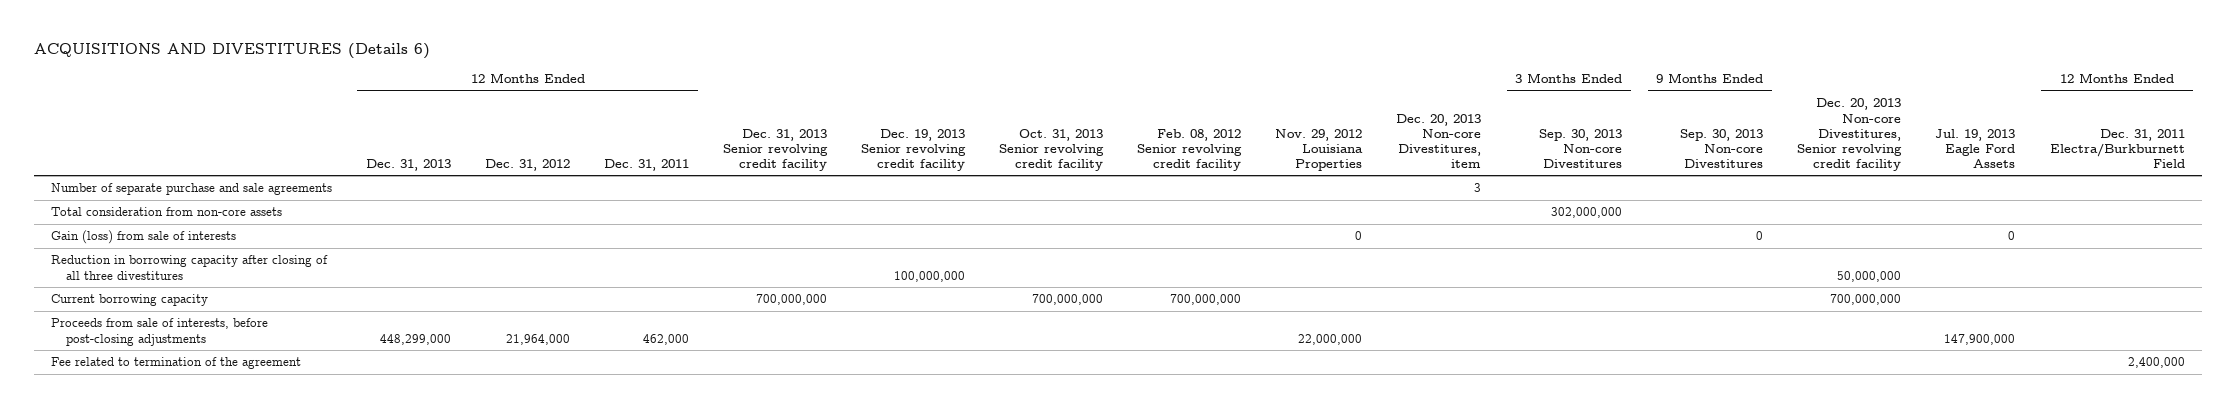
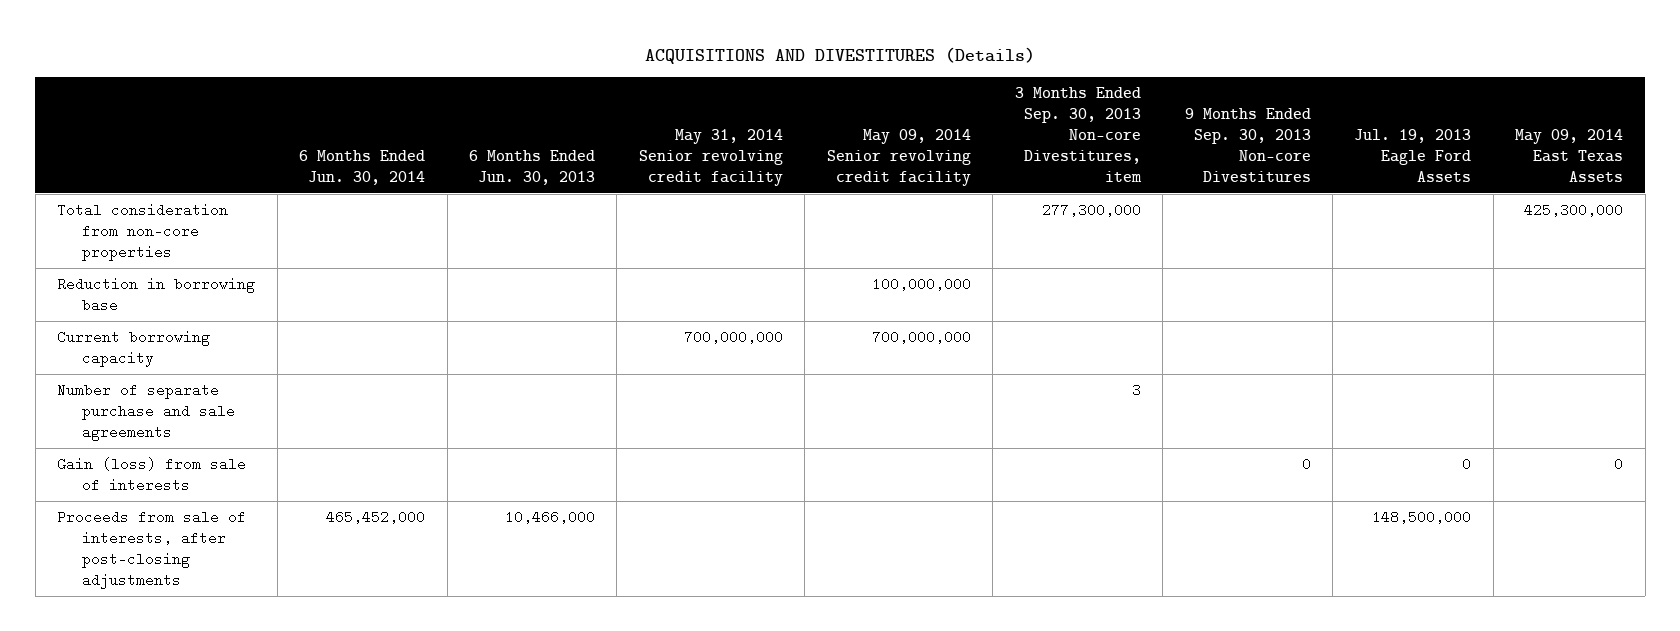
- ACQUISITIONS AND DIVESTITURES (Details 6)
+ ACQUISITIONS AND DIVESTITURES (Details)
- | 12 Months Ended Dec. 31, 2013 | 12 Months Ended Dec. 31, 2012 | 12 Months Ended Dec. 31, 2011 | Dec. 31, 2013 Senior revolving credit facility | Dec. 19, 2013 Senior revolving credit facility | Oct. 31, 2013 Senior revolving credit facility | Feb. 08, 2012 Senior revolving credit facility | Nov. 29, 2012 Louisiana Properties | Dec. 20, 2013 Non-core Divestitures, item | 3 Months Ended Sep. 30, 2013 Non-core Divestitures | 9 Months Ended Sep. 30, 2013 Non-core Divestitures | Dec. 20, 2013 Non-core Divestitures, Senior revolving credit facility | Jul. 19, 2013 Eagle Ford Assets | 12 Months Ended Dec. 31, 2011 Electra/Burkburnett Field
+ | 6 Months Ended Jun. 30, 2014 | 6 Months Ended Jun. 30, 2013 | May 31, 2014 Senior revolving credit facility | May 09, 2014 Senior revolving credit facility | 3 Months Ended Sep. 30, 2013 Non-core Divestitures, item | 9 Months Ended Sep. 30, 2013 Non-core Divestitures | Jul. 19, 2013 Eagle Ford Assets | May 09, 2014 East Texas Assets
+ Total consideration from non-core properties | | | | | 277,300,000 | | | 425,300,000
+ Reduction in borrowing base | | | | 100,000,000 | | | |
moved up: Current borrowing capacity | | | 700,000,000 | 700,000,000 | | | |
- Total consideration from non-core assets | | | | | | | | | | 302,000,000 | | | |
- Reduction in borrowing capacity after closing of all three divestitures | | | | | 100,000,000 | | | | | | | 50,000,000 | |
- Proceeds from sale of interests, before post-closing adjustments | 448,299,000 | 21,964,000 | 462,000 | | | | | 22,000,000 | | | | | 147,900,000 |
- Fee related to termination of the agreement | | | | | | | | | | | | | | 2,400,000
+ Proceeds from sale of interests, after post-closing adjustments | 465,452,000 | 10,466,000 | | | | | 148,500,000 |

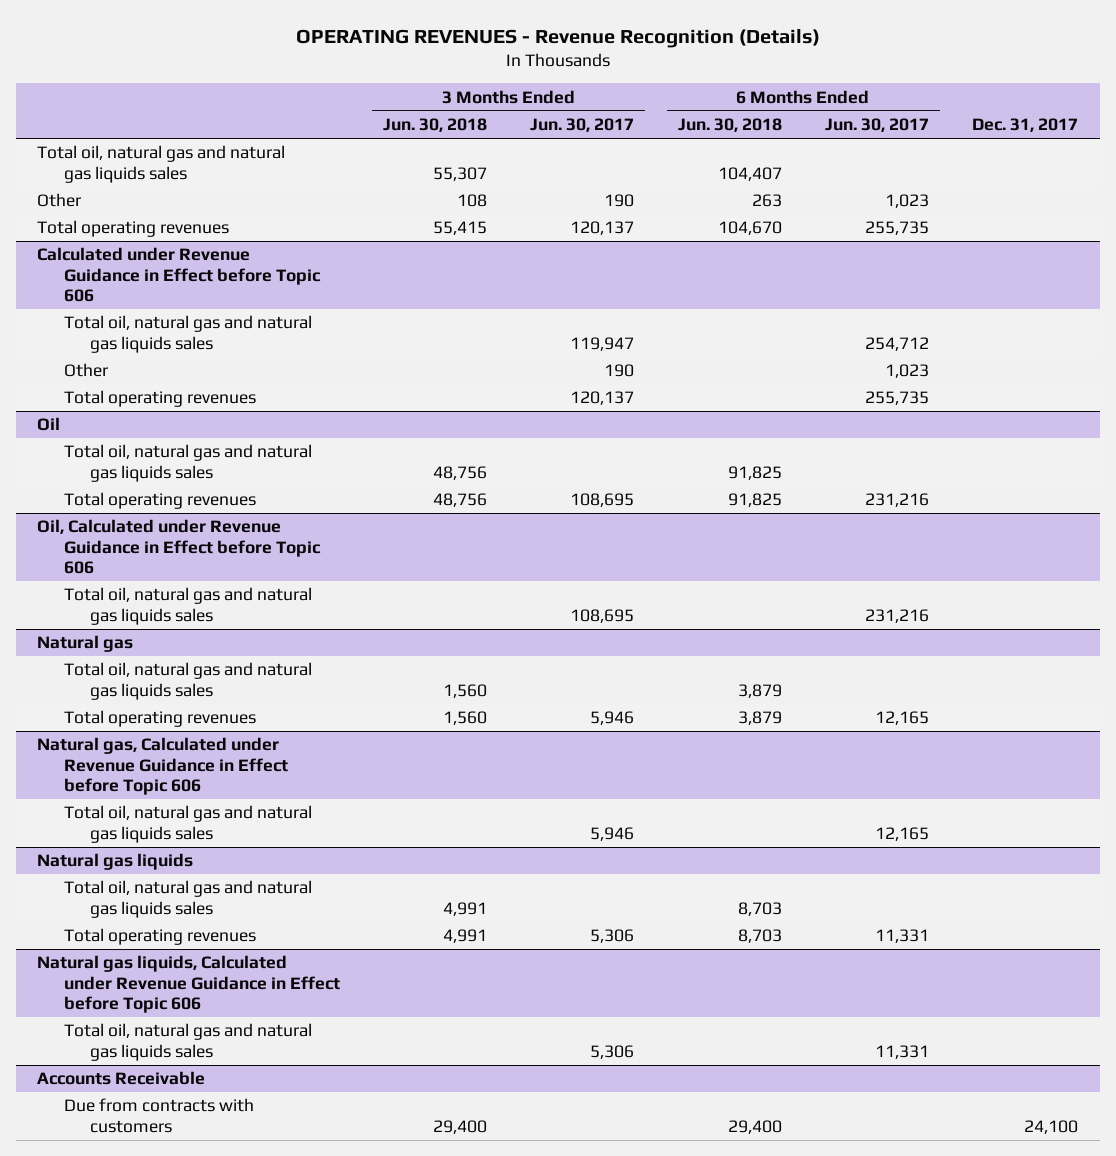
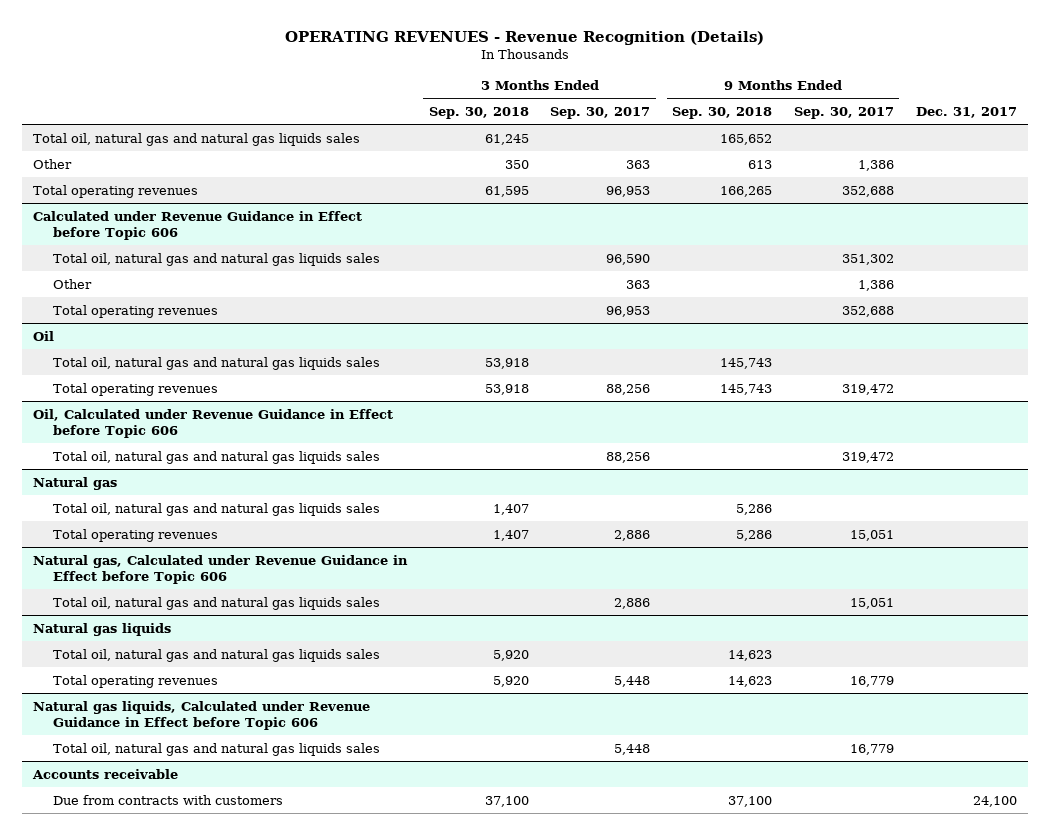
- | 3 Months Ended Jun. 30, 2018 | 3 Months Ended Jun. 30, 2017 | 6 Months Ended Jun. 30, 2018 | 6 Months Ended Jun. 30, 2017 | Dec. 31, 2017
+ | 3 Months Ended Sep. 30, 2018 | 3 Months Ended Sep. 30, 2017 | 9 Months Ended Sep. 30, 2018 | 9 Months Ended Sep. 30, 2017 | Dec. 31, 2017
- Accounts Receivable
+ Accounts receivable

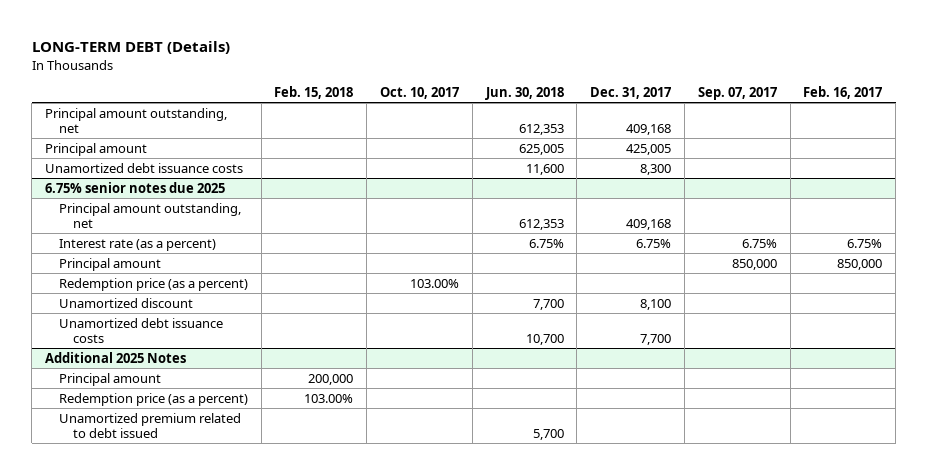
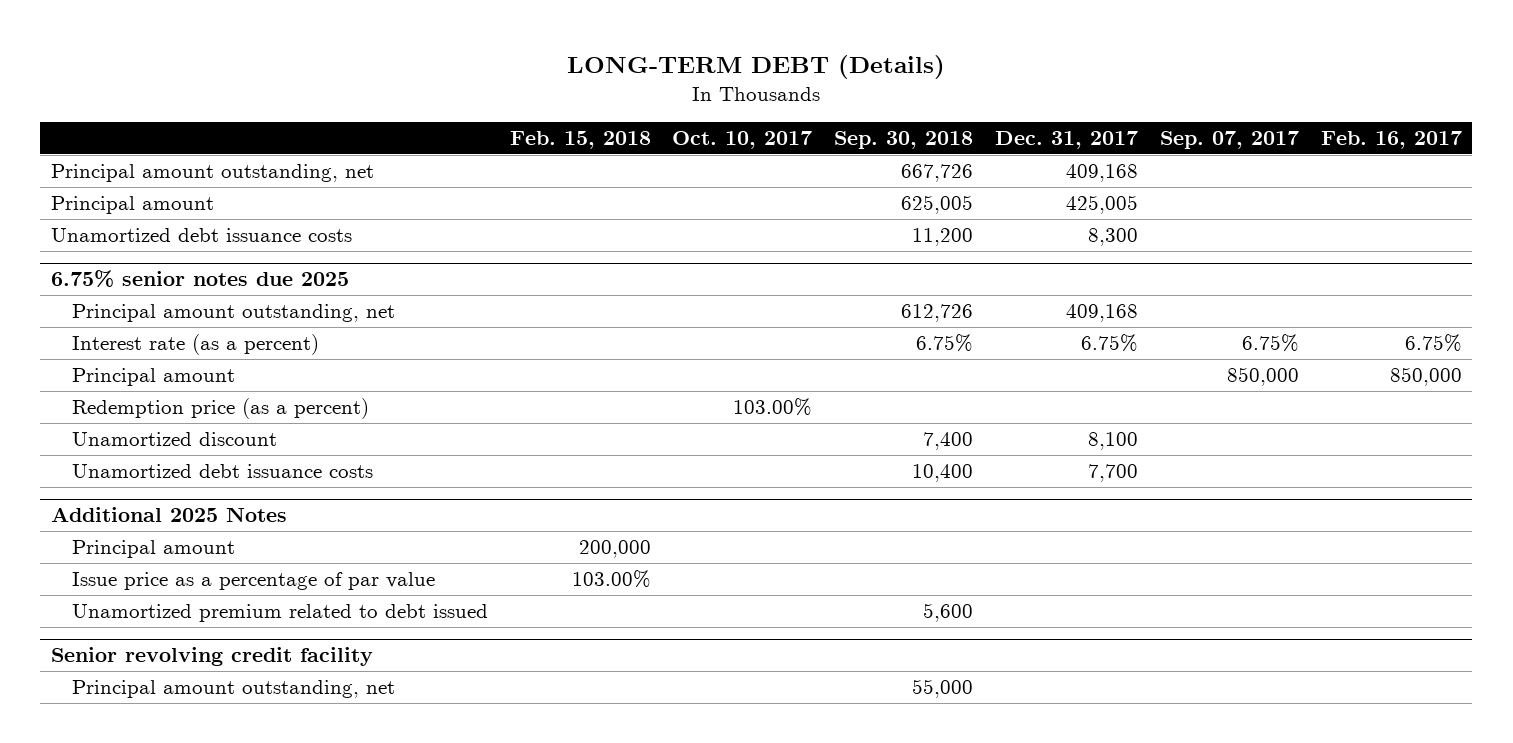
- | Feb. 15, 2018 | Oct. 10, 2017 | Jun. 30, 2018 | Dec. 31, 2017 | Sep. 07, 2017 | Feb. 16, 2017
+ | Feb. 15, 2018 | Oct. 10, 2017 | Sep. 30, 2018 | Dec. 31, 2017 | Sep. 07, 2017 | Feb. 16, 2017
@ Additional 2025 Notes
- Redemption price (as a percent) | 103.00% | | | | |
+ Issue price as a percentage of par value | 103.00% | | | | |
+ Senior revolving credit facility
+ Principal amount outstanding, net | | | 55,000 | | |

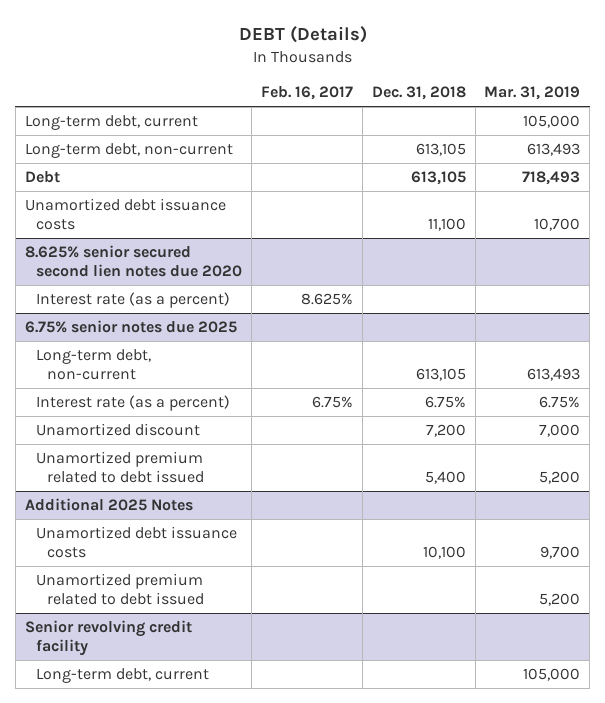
- LONG-TERM DEBT (Details)
+ DEBT (Details)
- | Feb. 15, 2018 | Oct. 10, 2017 | Sep. 30, 2018 | Dec. 31, 2017 | Sep. 07, 2017 | Feb. 16, 2017
+ | Feb. 16, 2017 | Dec. 31, 2018 | Mar. 31, 2019
- Principal amount outstanding, net | | | 667,726 | 409,168 | |
- Principal amount | | | 625,005 | 425,005 | |
+ Long-term debt, current | | | 105,000
+ Long-term debt, non-current | | 613,105 | 613,493
+ Debt | | 613,105 | 718,493
+ 8.625% senior secured second lien notes due 2020
+ Interest rate (as a percent) | 8.625% | |
@ 6.75% senior notes due 2025
- Principal amount outstanding, net | | | 612,726 | 409,168 | |
+ Long-term debt, non-current | | 613,105 | 613,493
- Principal amount | | | | | 850,000 | 850,000
- Redemption price (as a percent) | | 103.00% | | | |
- Unamortized debt issuance costs | | | 10,400 | 7,700 | |
+ Unamortized premium related to debt issued | | 5,400 | 5,200
@ Additional 2025 Notes
- Principal amount | 200,000 | | | | |
- Issue price as a percentage of par value | 103.00% | | | | |
+ Unamortized debt issuance costs | | 10,100 | 9,700
@ Senior revolving credit facility
- Principal amount outstanding, net | | | 55,000 | | |
+ Long-term debt, current | | | 105,000

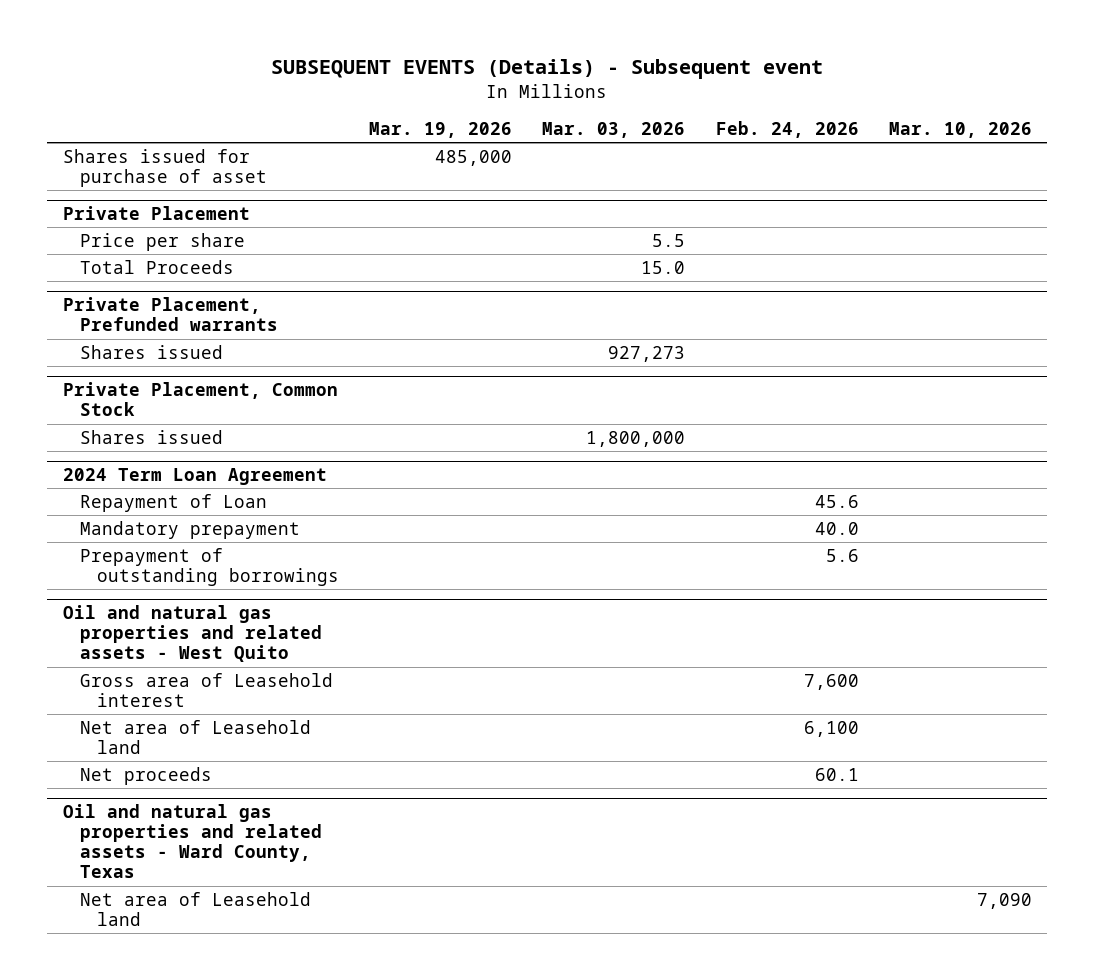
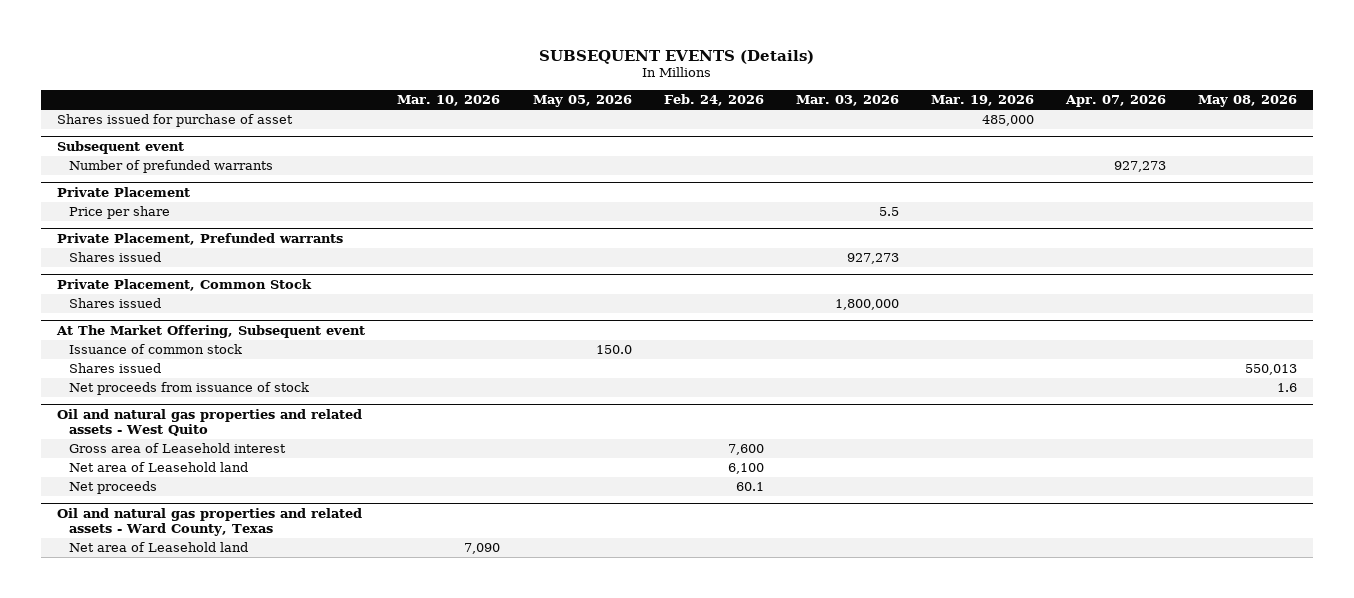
- SUBSEQUENT EVENTS (Details) - Subsequent event
+ SUBSEQUENT EVENTS (Details)
- | Mar. 19, 2026 | Mar. 03, 2026 | Feb. 24, 2026 | Mar. 10, 2026
+ | Mar. 10, 2026 | May 05, 2026 | Feb. 24, 2026 | Mar. 03, 2026 | Mar. 19, 2026 | Apr. 07, 2026 | May 08, 2026
+ Subsequent event
+ Number of prefunded warrants | | | | | | 927,273 |
@ Private Placement
- Total Proceeds | | 15.0 | |
- 2024 Term Loan Agreement
- Repayment of Loan | | | 45.6 |
- Mandatory prepayment | | | 40.0 |
- Prepayment of outstanding borrowings | | | 5.6 |
+ At The Market Offering, Subsequent event
+ Issuance of common stock | | 150.0 | | | | |
+ Shares issued | | | | | | | 550,013
+ Net proceeds from issuance of stock | | | | | | | 1.6

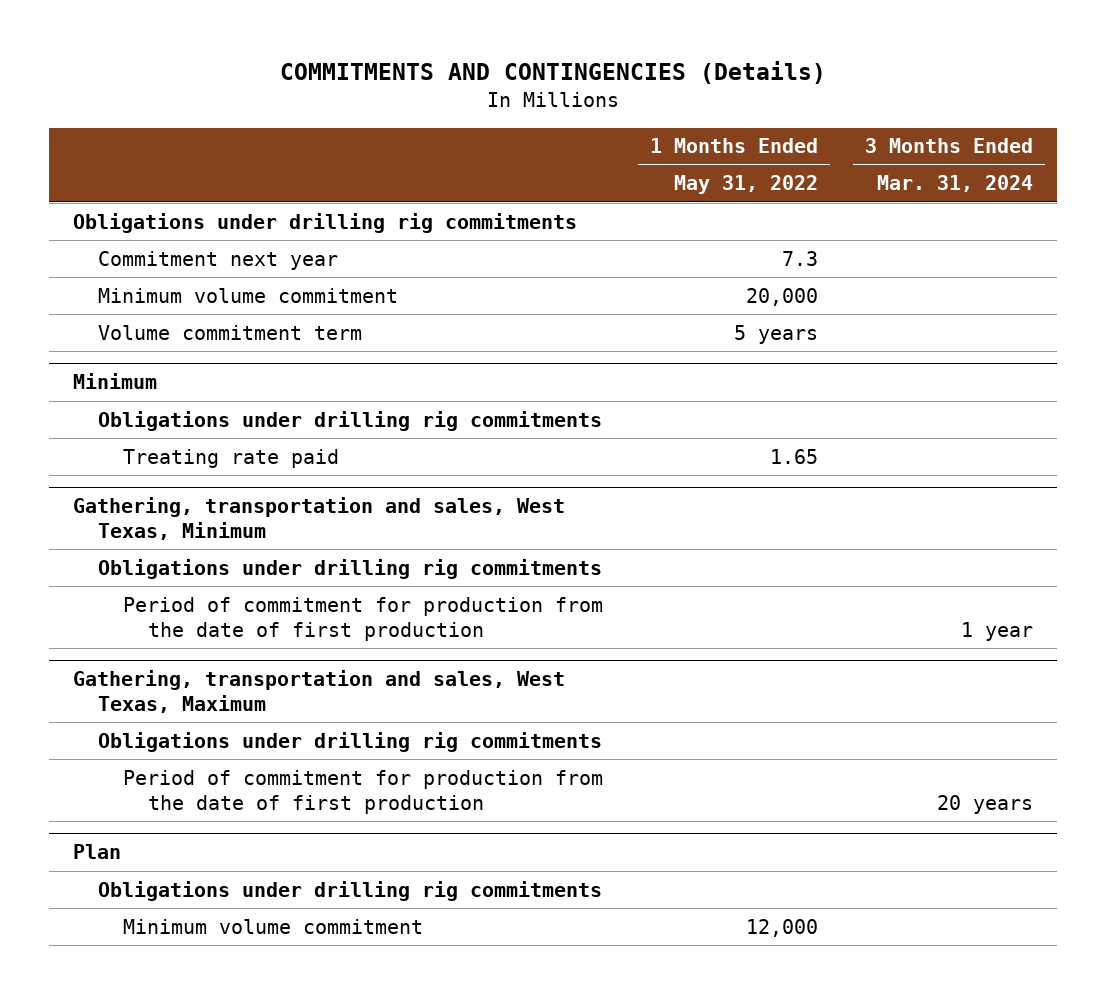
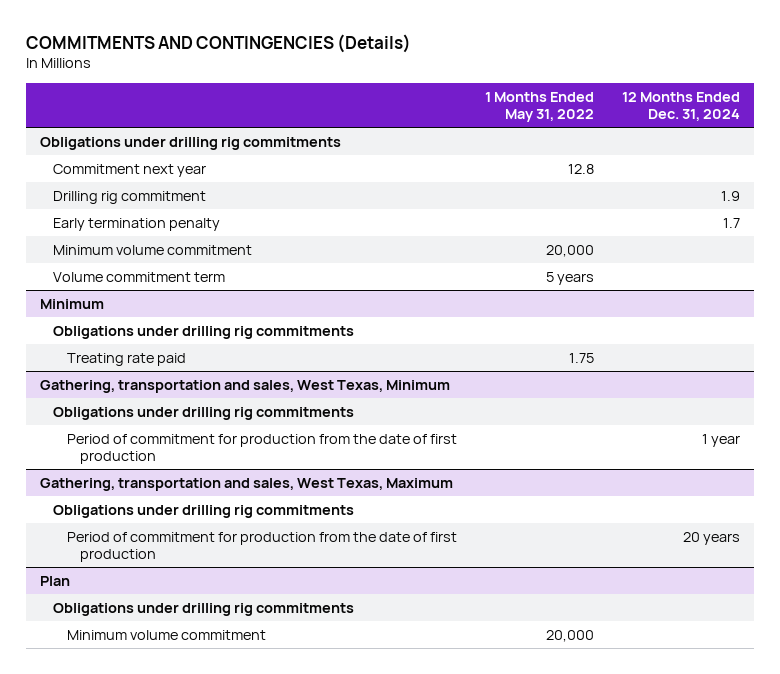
- | 1 Months Ended May 31, 2022 | 3 Months Ended Mar. 31, 2024
+ | 1 Months Ended May 31, 2022 | 12 Months Ended Dec. 31, 2024
- Commitment next year | 7.3 |
+ Commitment next year | 12.8 |
+ Drilling rig commitment | | 1.9
+ Early termination penalty | | 1.7
@ Minimum
- Treating rate paid | 1.65 |
+ Treating rate paid | 1.75 |
@ Plan
- Minimum volume commitment | 12,000 |
+ Minimum volume commitment | 20,000 |

